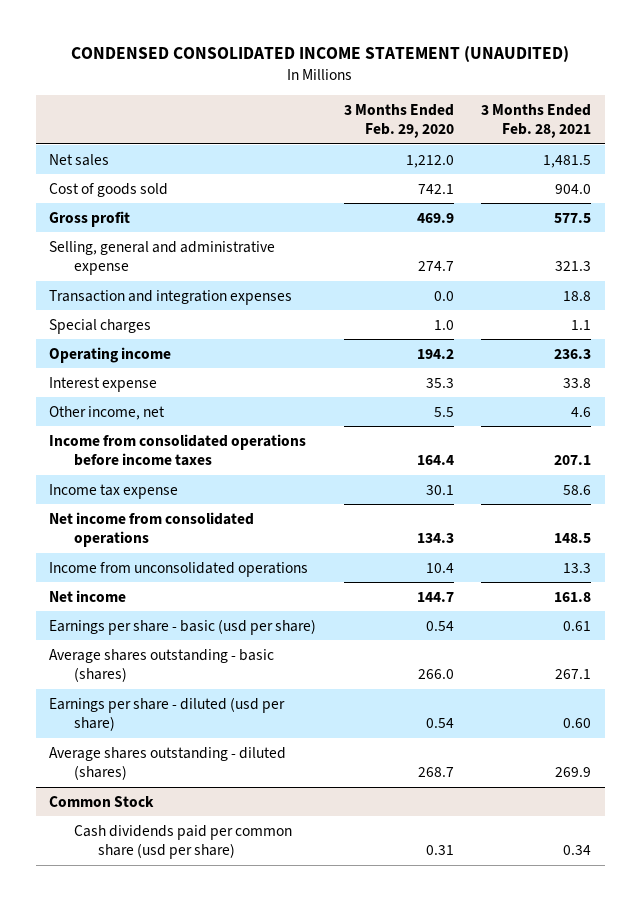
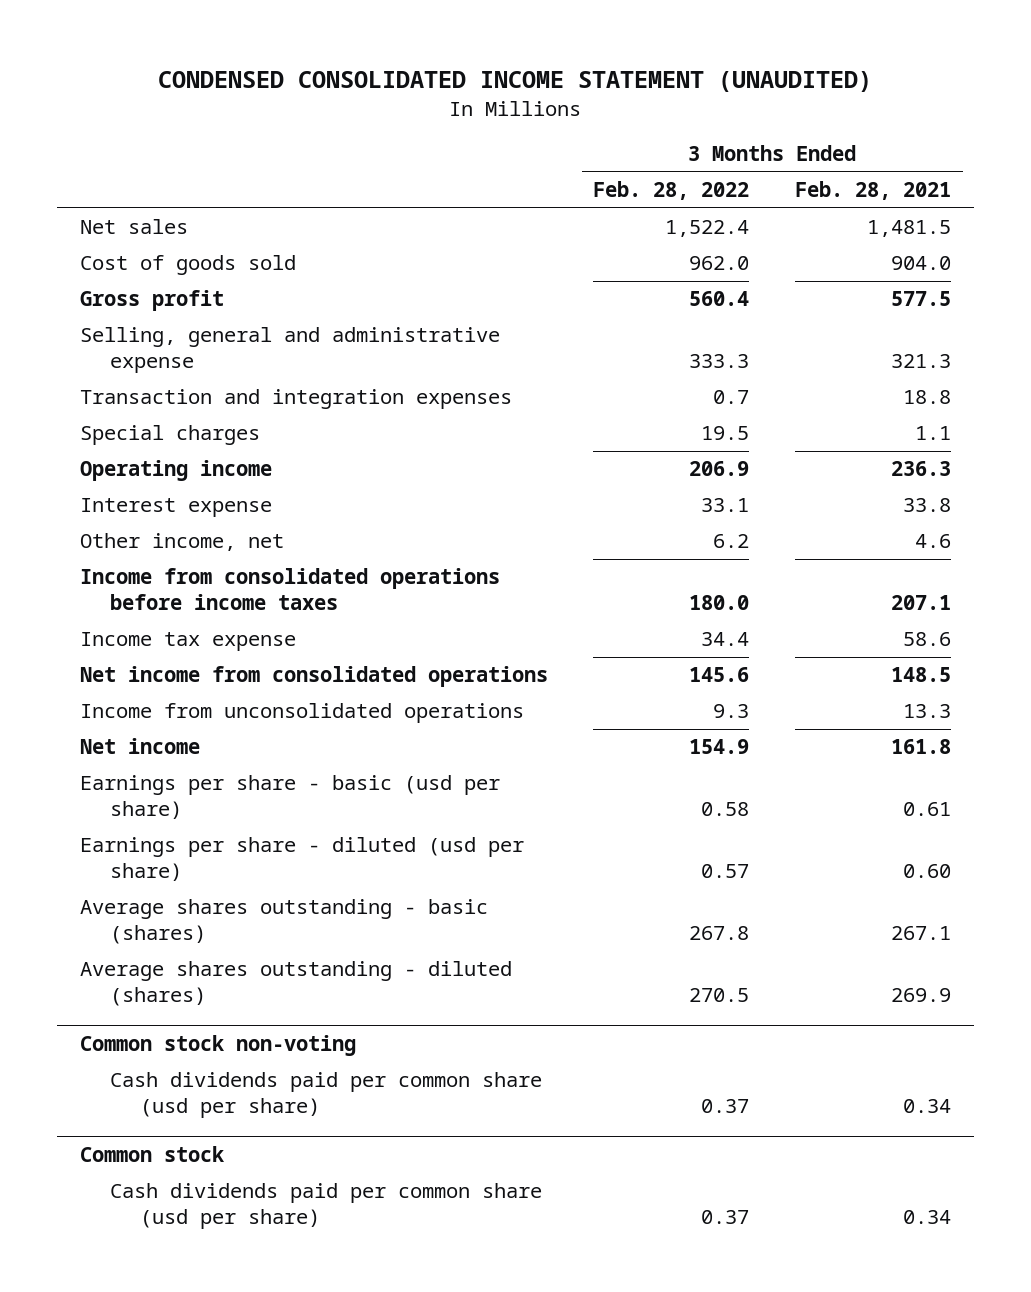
- | 3 Months Ended Feb. 29, 2020 | 3 Months Ended Feb. 28, 2021
+ | 3 Months Ended Feb. 28, 2022 | 3 Months Ended Feb. 28, 2021
moved down: Average shares outstanding - basic (shares) | 267.8 | 267.1
- Common Stock
+ Common stock non-voting
+ Common stock
+ Cash dividends paid per common share (usd per share) | 0.37 | 0.34

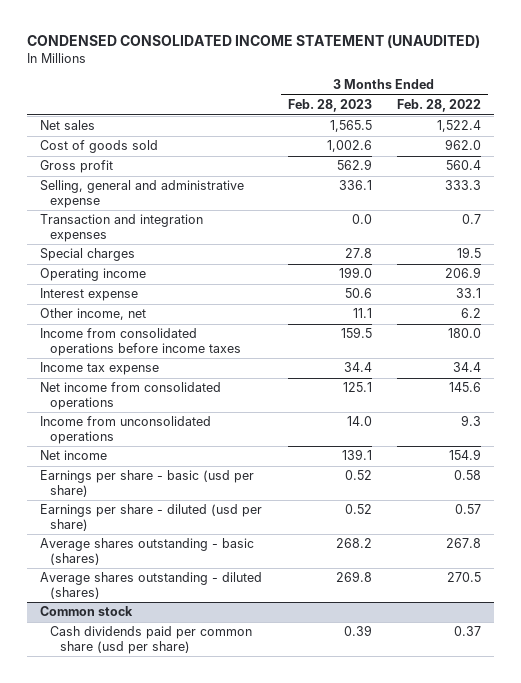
- | 3 Months Ended Feb. 28, 2022 | 3 Months Ended Feb. 28, 2021
+ | 3 Months Ended Feb. 28, 2023 | 3 Months Ended Feb. 28, 2022
- Common stock non-voting
- Cash dividends paid per common share (usd per share) | 0.37 | 0.34

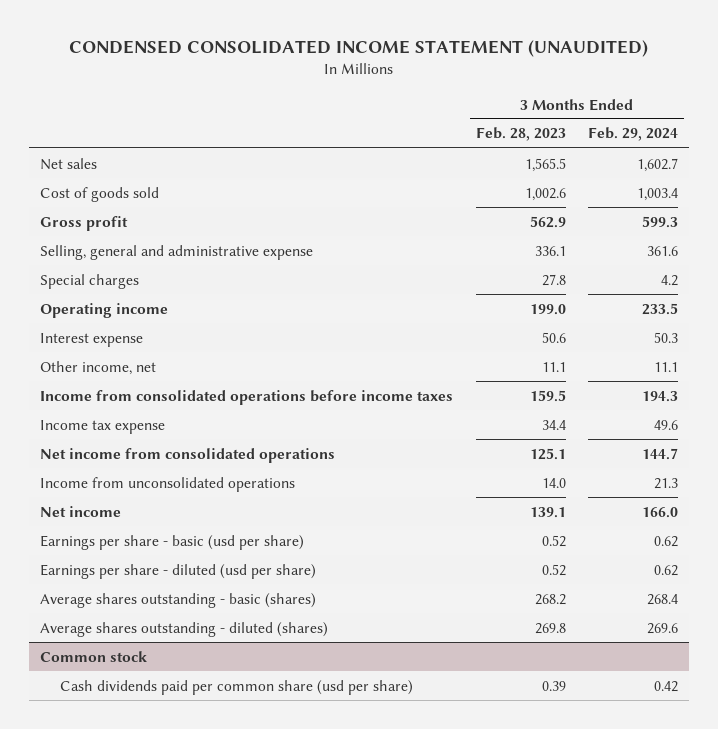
- | 3 Months Ended Feb. 28, 2023 | 3 Months Ended Feb. 28, 2022
+ | 3 Months Ended Feb. 28, 2023 | 3 Months Ended Feb. 29, 2024
- Transaction and integration expenses | 0.0 | 0.7

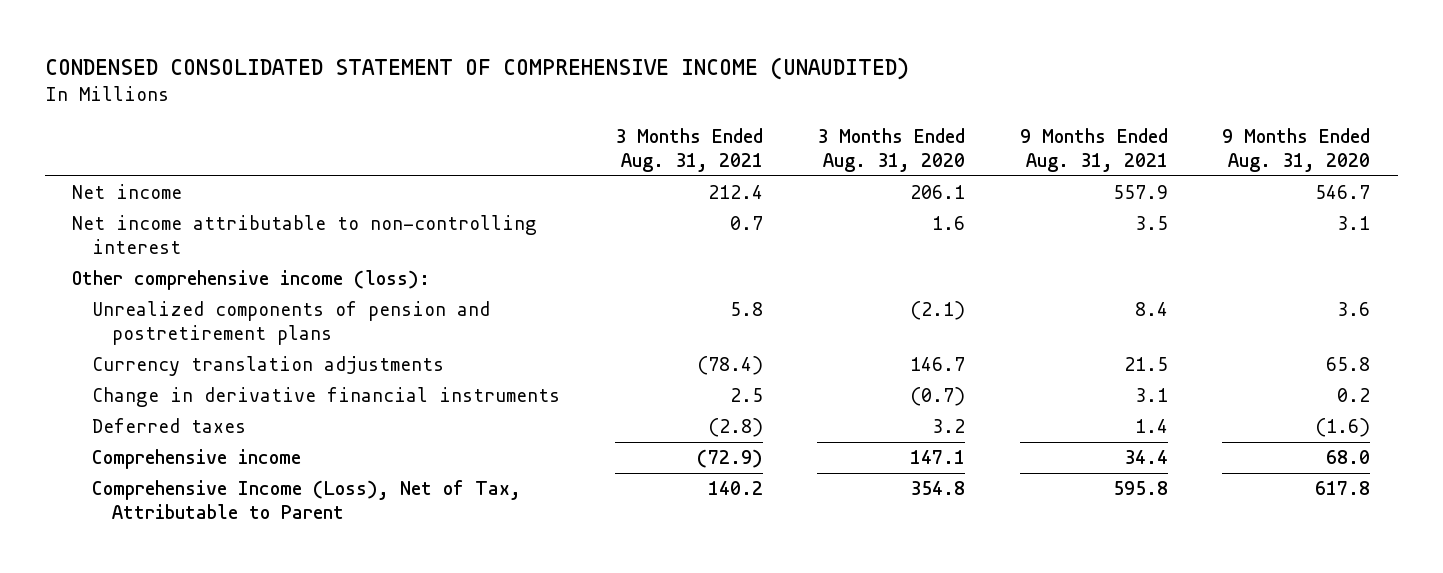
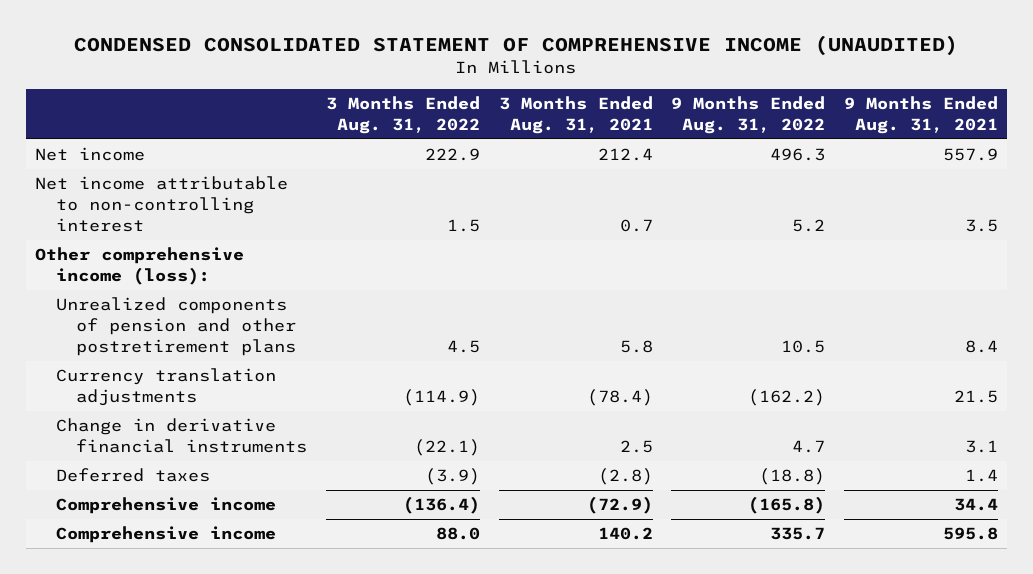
- | 3 Months Ended Aug. 31, 2021 | 3 Months Ended Aug. 31, 2020 | 9 Months Ended Aug. 31, 2021 | 9 Months Ended Aug. 31, 2020
+ | 3 Months Ended Aug. 31, 2022 | 3 Months Ended Aug. 31, 2021 | 9 Months Ended Aug. 31, 2022 | 9 Months Ended Aug. 31, 2021
- Unrealized components of pension and postretirement plans | 5.8 | (2.1) | 8.4 | 3.6
+ Unrealized components of pension and other postretirement plans | 4.5 | 5.8 | 10.5 | 8.4
- Comprehensive Income (Loss), Net of Tax, Attributable to Parent | 140.2 | 354.8 | 595.8 | 617.8
+ Comprehensive income | 88.0 | 140.2 | 335.7 | 595.8

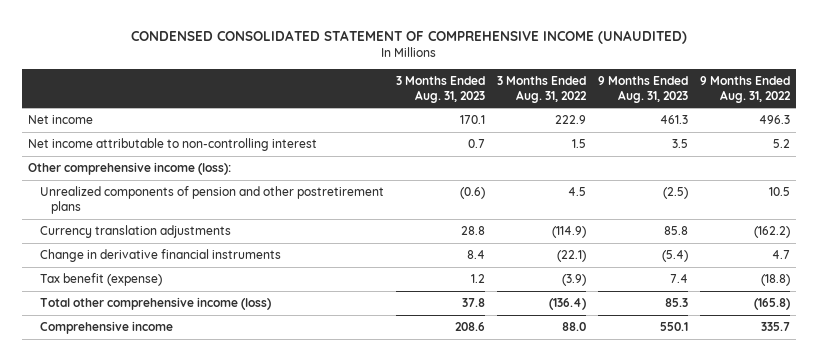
- | 3 Months Ended Aug. 31, 2022 | 3 Months Ended Aug. 31, 2021 | 9 Months Ended Aug. 31, 2022 | 9 Months Ended Aug. 31, 2021
+ | 3 Months Ended Aug. 31, 2023 | 3 Months Ended Aug. 31, 2022 | 9 Months Ended Aug. 31, 2023 | 9 Months Ended Aug. 31, 2022
- Deferred taxes | (3.9) | (2.8) | (18.8) | 1.4
- Comprehensive income | (136.4) | (72.9) | (165.8) | 34.4
+ Tax benefit (expense) | 1.2 | (3.9) | 7.4 | (18.8)
+ Total other comprehensive income (loss) | 37.8 | (136.4) | 85.3 | (165.8)

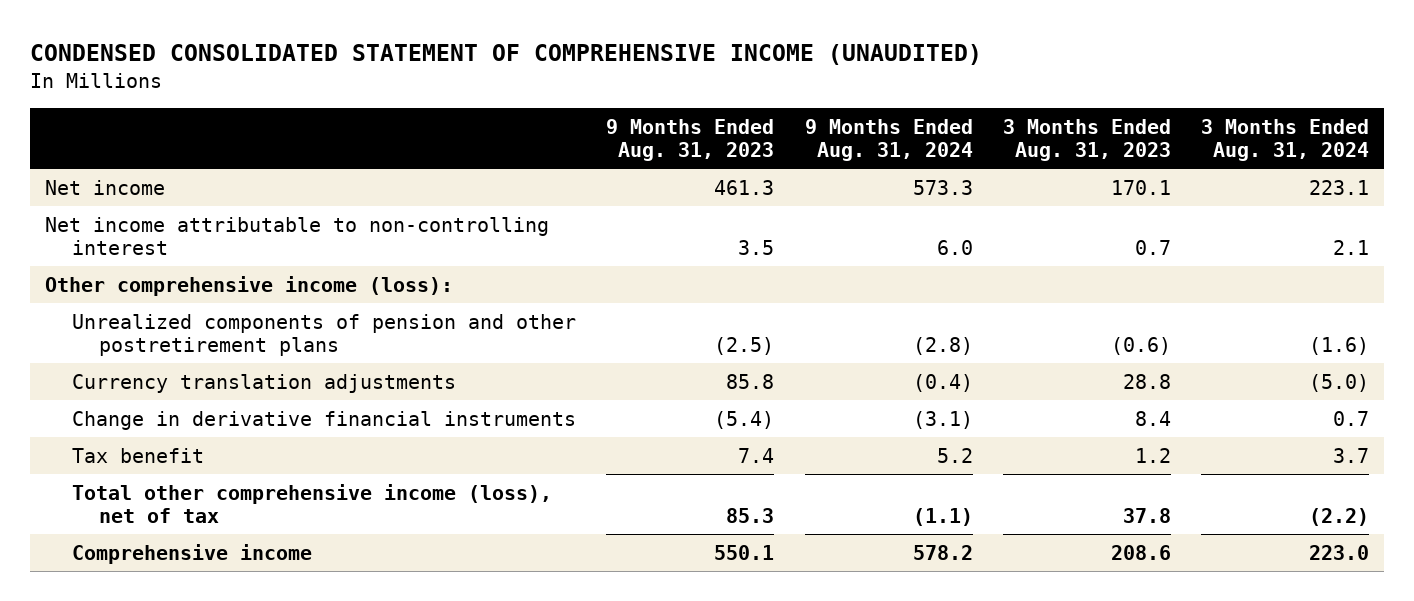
- | 3 Months Ended Aug. 31, 2023 | 3 Months Ended Aug. 31, 2022 | 9 Months Ended Aug. 31, 2023 | 9 Months Ended Aug. 31, 2022
+ | 9 Months Ended Aug. 31, 2023 | 9 Months Ended Aug. 31, 2024 | 3 Months Ended Aug. 31, 2023 | 3 Months Ended Aug. 31, 2024
- Tax benefit (expense) | 1.2 | (3.9) | 7.4 | (18.8)
- Total other comprehensive income (loss) | 37.8 | (136.4) | 85.3 | (165.8)
+ Tax benefit | 7.4 | 5.2 | 1.2 | 3.7
+ Total other comprehensive income (loss), net of tax | 85.3 | (1.1) | 37.8 | (2.2)

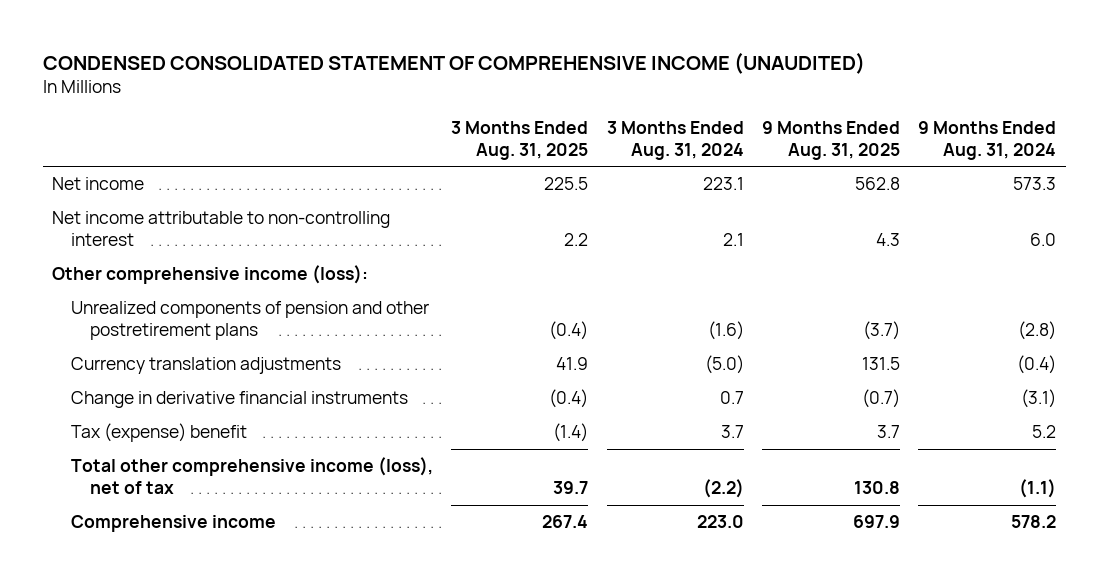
- | 9 Months Ended Aug. 31, 2023 | 9 Months Ended Aug. 31, 2024 | 3 Months Ended Aug. 31, 2023 | 3 Months Ended Aug. 31, 2024
+ | 3 Months Ended Aug. 31, 2025 | 3 Months Ended Aug. 31, 2024 | 9 Months Ended Aug. 31, 2025 | 9 Months Ended Aug. 31, 2024
- Tax benefit | 7.4 | 5.2 | 1.2 | 3.7
+ Tax (expense) benefit | (1.4) | 3.7 | 3.7 | 5.2

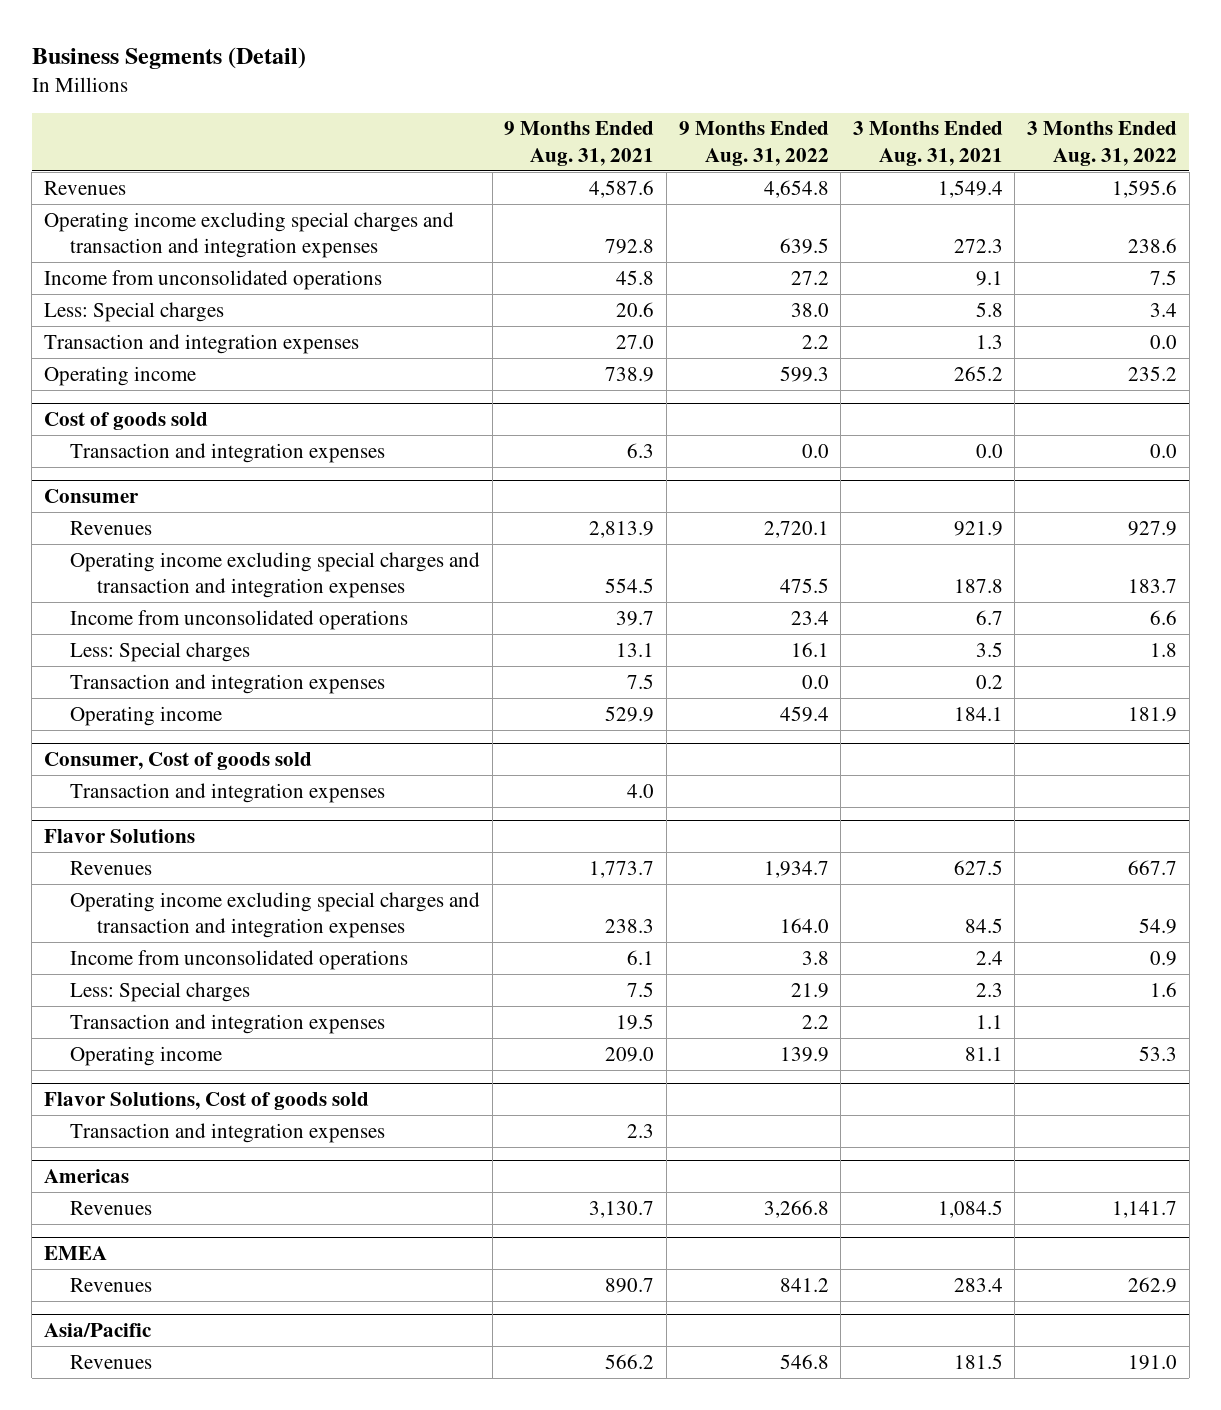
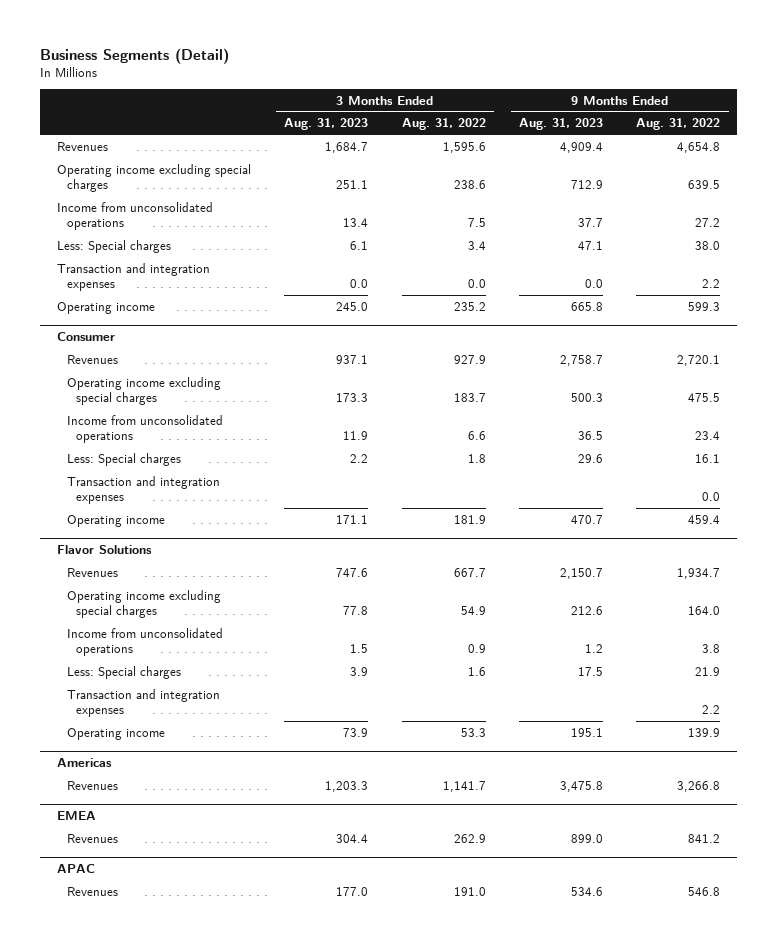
- | 9 Months Ended Aug. 31, 2021 | 9 Months Ended Aug. 31, 2022 | 3 Months Ended Aug. 31, 2021 | 3 Months Ended Aug. 31, 2022
+ | 3 Months Ended Aug. 31, 2023 | 3 Months Ended Aug. 31, 2022 | 9 Months Ended Aug. 31, 2023 | 9 Months Ended Aug. 31, 2022
- Operating income excluding special charges and transaction and integration expenses | 792.8 | 639.5 | 272.3 | 238.6
+ Operating income excluding special charges | 251.1 | 238.6 | 712.9 | 639.5
- Cost of goods sold
- Transaction and integration expenses | 6.3 | 0.0 | 0.0 | 0.0
@ Consumer
- Operating income excluding special charges and transaction and integration expenses | 554.5 | 475.5 | 187.8 | 183.7
+ Operating income excluding special charges | 173.3 | 183.7 | 500.3 | 475.5
- Consumer, Cost of goods sold
- Transaction and integration expenses | 4.0 | | |
@ Flavor Solutions
- Operating income excluding special charges and transaction and integration expenses | 238.3 | 164.0 | 84.5 | 54.9
+ Operating income excluding special charges | 77.8 | 54.9 | 212.6 | 164.0
- Flavor Solutions, Cost of goods sold
- Transaction and integration expenses | 2.3 | | |
- Asia/Pacific
+ APAC

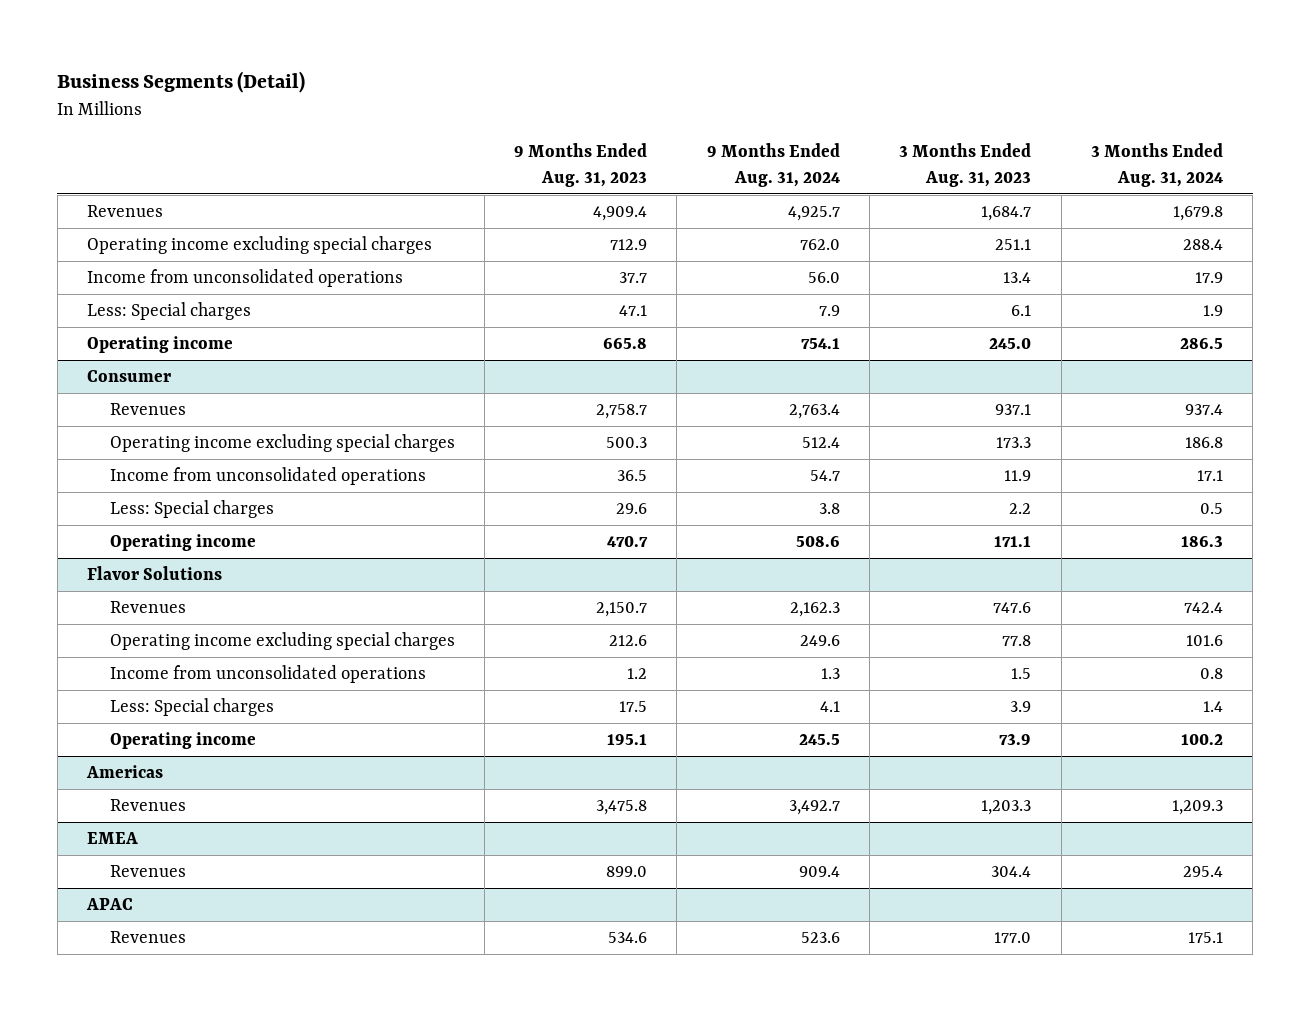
- | 3 Months Ended Aug. 31, 2023 | 3 Months Ended Aug. 31, 2022 | 9 Months Ended Aug. 31, 2023 | 9 Months Ended Aug. 31, 2022
+ | 9 Months Ended Aug. 31, 2023 | 9 Months Ended Aug. 31, 2024 | 3 Months Ended Aug. 31, 2023 | 3 Months Ended Aug. 31, 2024
- Transaction and integration expenses | 0.0 | 0.0 | 0.0 | 2.2
@ Consumer
- Transaction and integration expenses | | | | 0.0
@ Flavor Solutions
- Transaction and integration expenses | | | | 2.2

